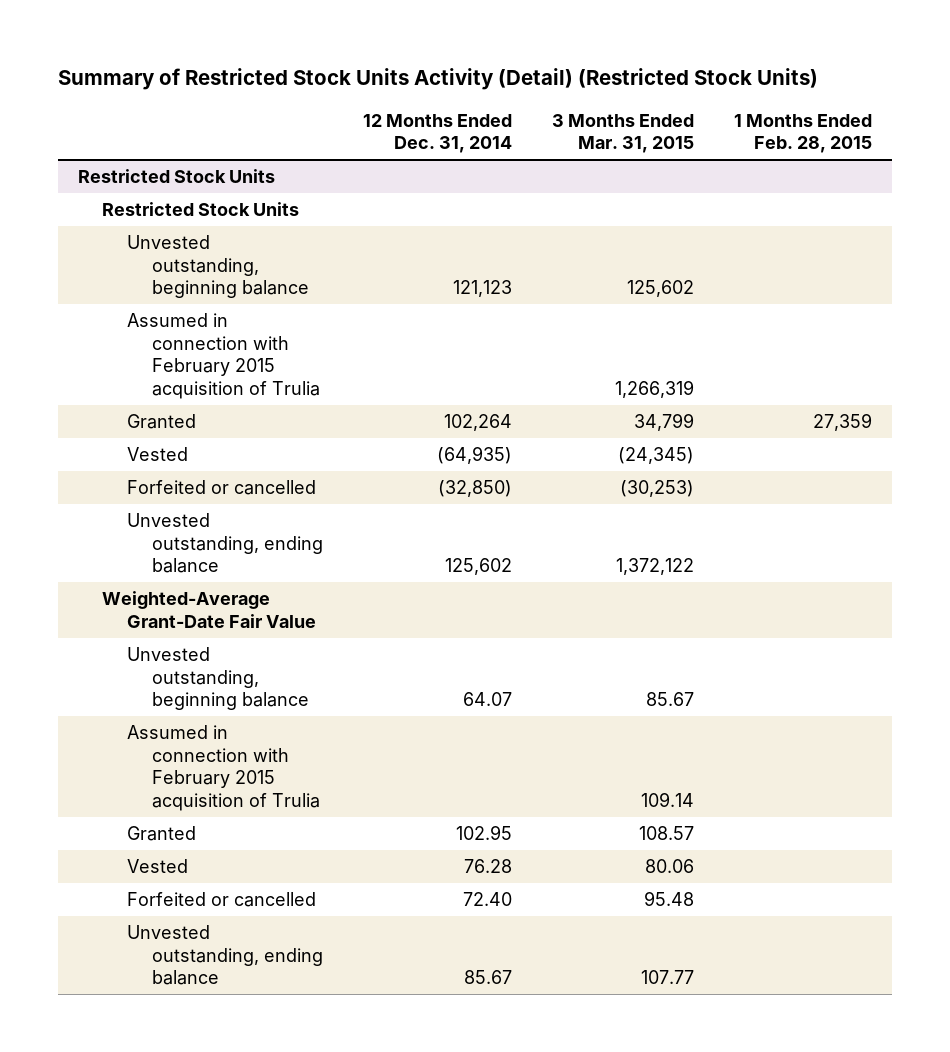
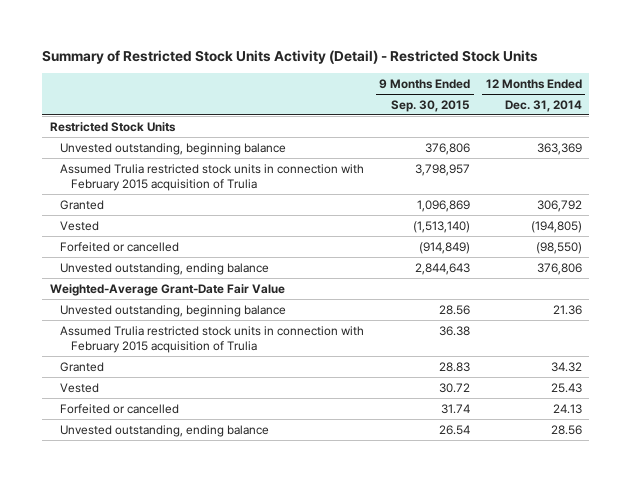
- Summary of Restricted Stock Units Activity (Detail) (Restricted Stock Units)
+ Summary of Restricted Stock Units Activity (Detail) - Restricted Stock Units
- | 12 Months Ended Dec. 31, 2014 | 3 Months Ended Mar. 31, 2015 | 1 Months Ended Feb. 28, 2015
+ | 9 Months Ended Sep. 30, 2015 | 12 Months Ended Dec. 31, 2014
- Restricted Stock Units
- Unvested outstanding, beginning balance | 121,123 | 125,602 |
- Assumed in connection with February 2015 acquisition of Trulia | | 1,266,319 |
- Granted | 102,264 | 34,799 | 27,359
- Vested | (64,935) | (24,345) |
- Forfeited or cancelled | (32,850) | (30,253) |
- Unvested outstanding, ending balance | 125,602 | 1,372,122 |
+ Unvested outstanding, beginning balance | 376,806 | 363,369
+ Assumed Trulia restricted stock units in connection with February 2015 acquisition of Trulia | 3,798,957 |
+ Granted | 1,096,869 | 306,792
+ Vested | (1,513,140) | (194,805)
+ Forfeited or cancelled | (914,849) | (98,550)
+ Unvested outstanding, ending balance | 2,844,643 | 376,806
- Unvested outstanding, beginning balance | 64.07 | 85.67 |
- Assumed in connection with February 2015 acquisition of Trulia | | 109.14 |
- Granted | 102.95 | 108.57 |
- Vested | 76.28 | 80.06 |
- Forfeited or cancelled | 72.40 | 95.48 |
- Unvested outstanding, ending balance | 85.67 | 107.77 |
+ Unvested outstanding, beginning balance | 28.56 | 21.36
+ Assumed Trulia restricted stock units in connection with February 2015 acquisition of Trulia | 36.38 |
+ Granted | 28.83 | 34.32
+ Vested | 30.72 | 25.43
+ Forfeited or cancelled | 31.74 | 24.13
+ Unvested outstanding, ending balance | 26.54 | 28.56

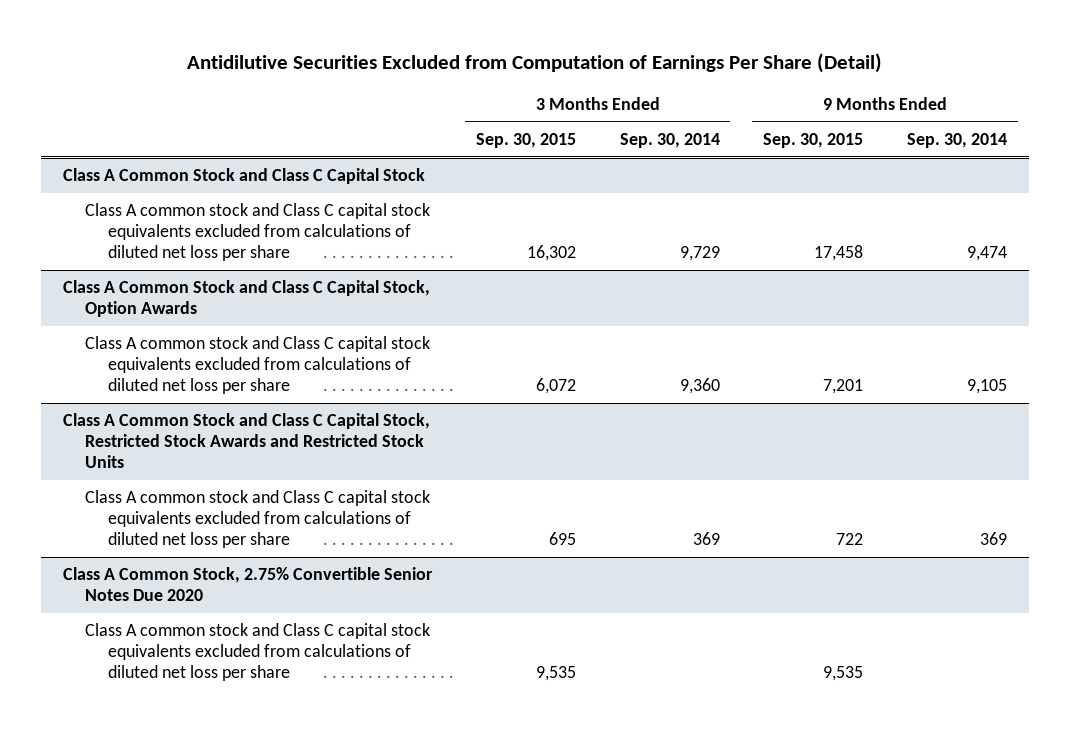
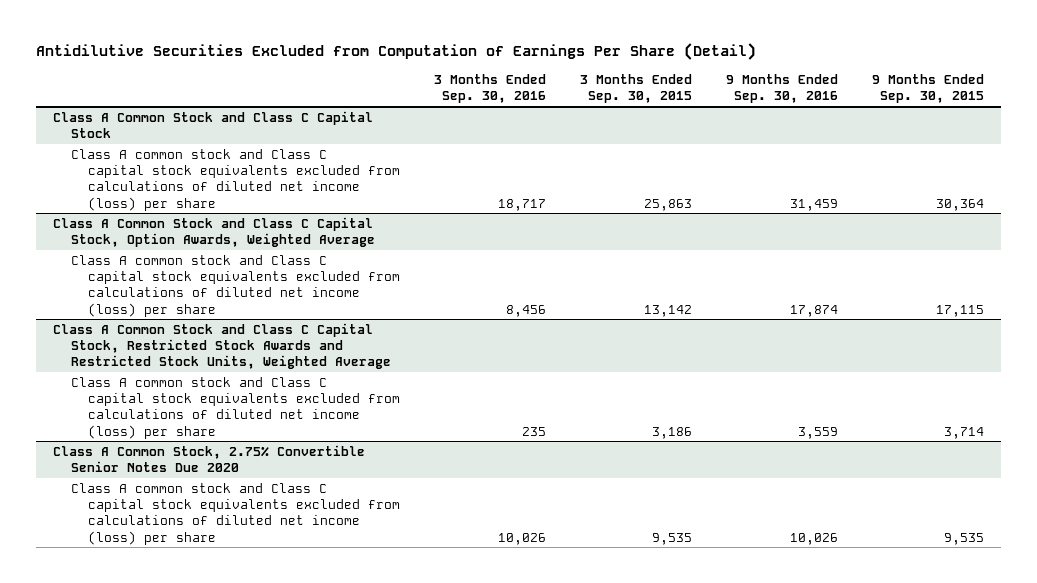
- | 3 Months Ended Sep. 30, 2015 | 3 Months Ended Sep. 30, 2014 | 9 Months Ended Sep. 30, 2015 | 9 Months Ended Sep. 30, 2014
+ | 3 Months Ended Sep. 30, 2016 | 3 Months Ended Sep. 30, 2015 | 9 Months Ended Sep. 30, 2016 | 9 Months Ended Sep. 30, 2015
@ Class A Common Stock and Class C Capital Stock
- Class A common stock and Class C capital stock equivalents excluded from calculations of diluted net loss per share | 16,302 | 9,729 | 17,458 | 9,474
- Class A Common Stock and Class C Capital Stock, Option Awards
- Class A common stock and Class C capital stock equivalents excluded from calculations of diluted net loss per share | 6,072 | 9,360 | 7,201 | 9,105
- Class A Common Stock and Class C Capital Stock, Restricted Stock Awards and Restricted Stock Units
- Class A common stock and Class C capital stock equivalents excluded from calculations of diluted net loss per share | 695 | 369 | 722 | 369
@ Class A Common Stock and Class C Capital Stock
+ Class A common stock and Class C capital stock equivalents excluded from calculations of diluted net income (loss) per share | 18,717 | 25,863 | 31,459 | 30,364
+ Class A Common Stock and Class C Capital Stock, Option Awards, Weighted Average
+ Class A common stock and Class C capital stock equivalents excluded from calculations of diluted net income (loss) per share | 8,456 | 13,142 | 17,874 | 17,115
+ Class A Common Stock and Class C Capital Stock, Restricted Stock Awards and Restricted Stock Units, Weighted Average
+ Class A common stock and Class C capital stock equivalents excluded from calculations of diluted net income (loss) per share | 235 | 3,186 | 3,559 | 3,714
@ Class A Common Stock, 2.75% Convertible Senior Notes Due 2020
- Class A common stock and Class C capital stock equivalents excluded from calculations of diluted net loss per share | 9,535 | | 9,535 |
+ Class A common stock and Class C capital stock equivalents excluded from calculations of diluted net income (loss) per share | 10,026 | 9,535 | 10,026 | 9,535

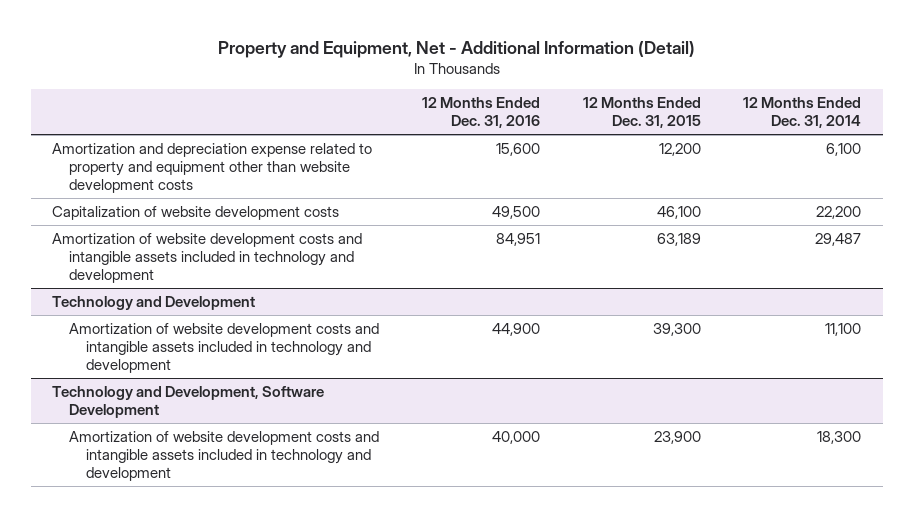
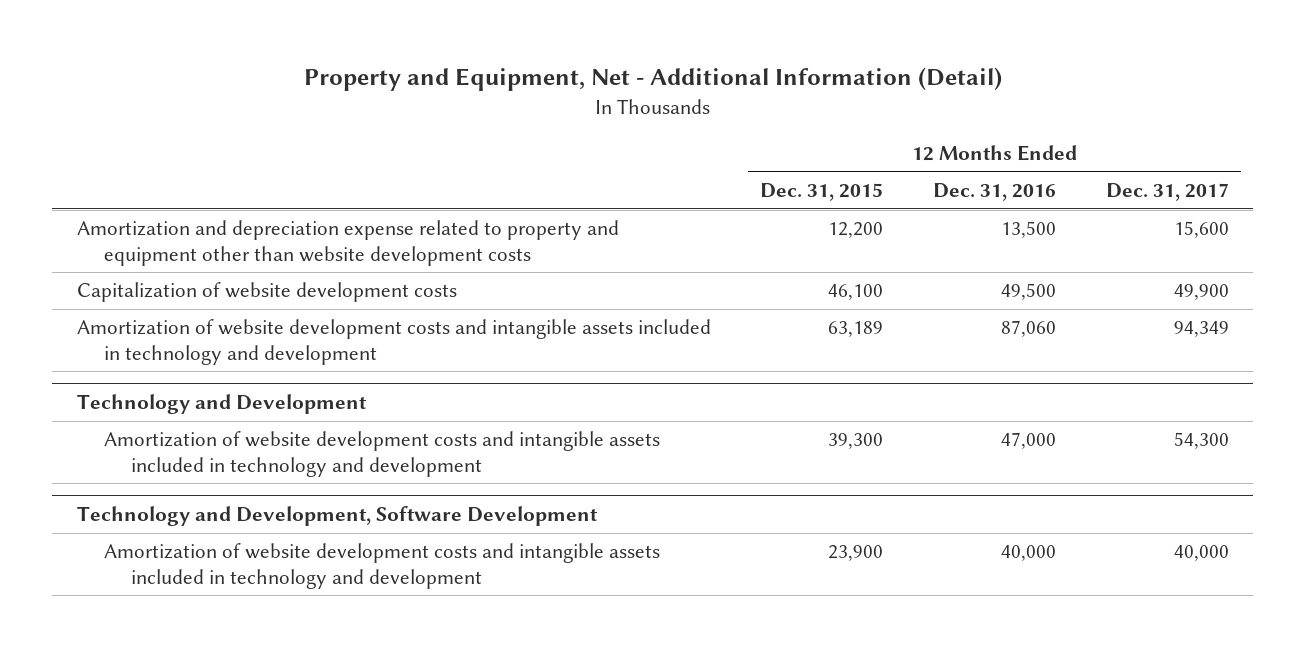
- | 12 Months Ended Dec. 31, 2016 | 12 Months Ended Dec. 31, 2015 | 12 Months Ended Dec. 31, 2014
+ | 12 Months Ended Dec. 31, 2015 | 12 Months Ended Dec. 31, 2016 | 12 Months Ended Dec. 31, 2017
- Amortization and depreciation expense related to property and equipment other than website development costs | 15,600 | 12,200 | 6,100
+ Amortization and depreciation expense related to property and equipment other than website development costs | 12,200 | 13,500 | 15,600
- Amortization of website development costs and intangible assets included in technology and development | 84,951 | 63,189 | 29,487
+ Amortization of website development costs and intangible assets included in technology and development | 63,189 | 87,060 | 94,349
@ Technology and Development
- Amortization of website development costs and intangible assets included in technology and development | 44,900 | 39,300 | 11,100
+ Amortization of website development costs and intangible assets included in technology and development | 39,300 | 47,000 | 54,300

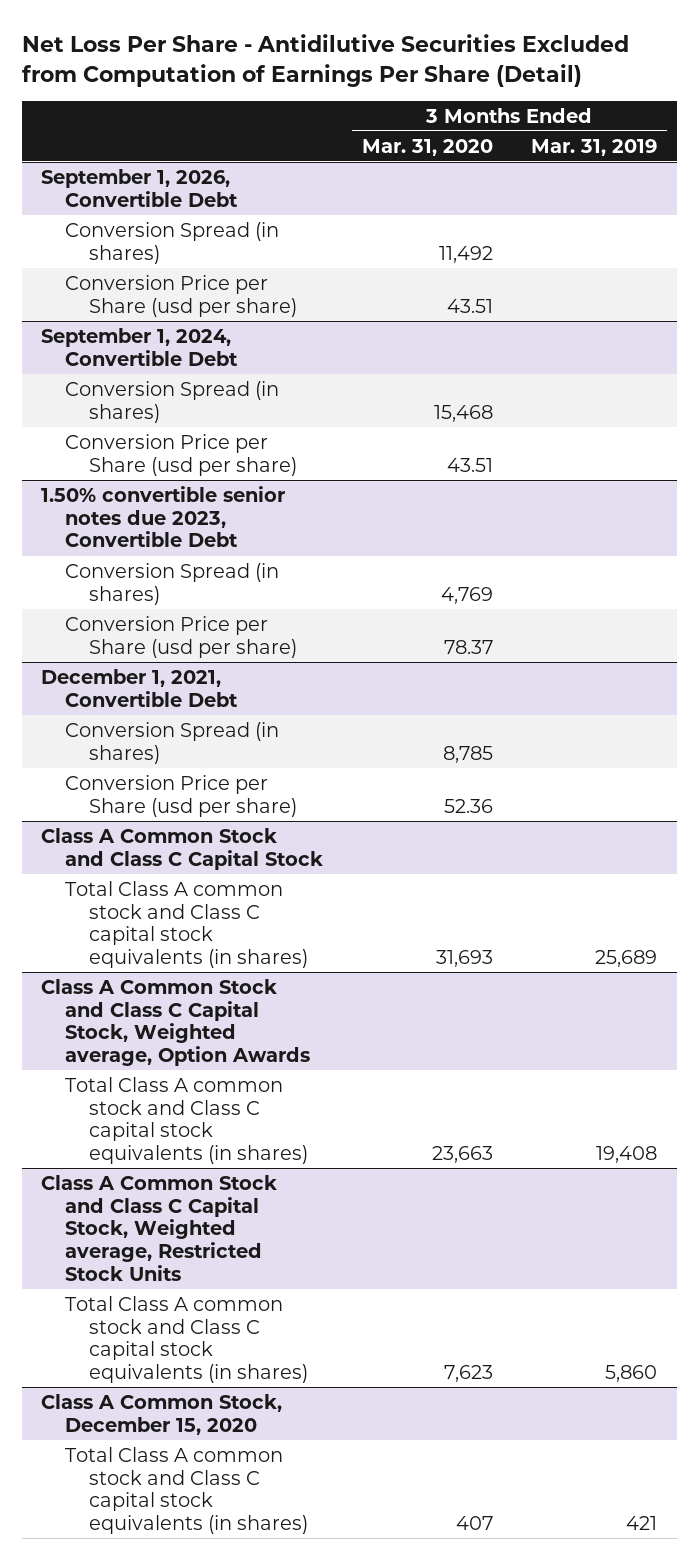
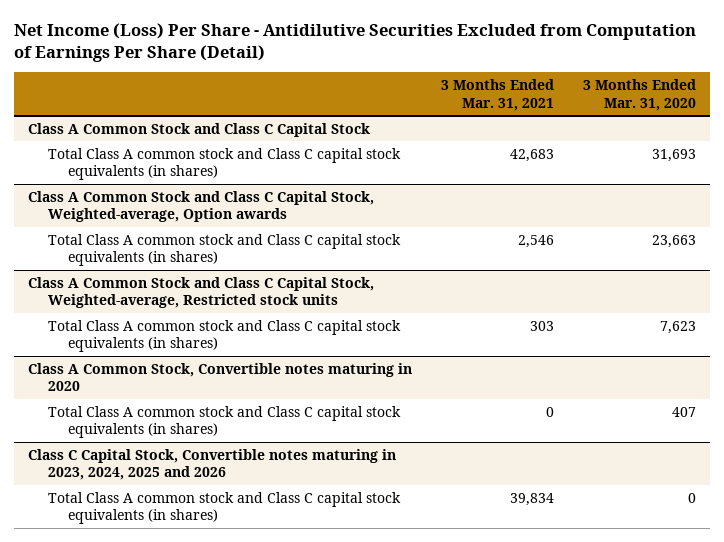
- Net Loss Per Share - Antidilutive Securities Excluded from Computation of Earnings Per Share (Detail)
+ Net Income (Loss) Per Share - Antidilutive Securities Excluded from Computation of Earnings Per Share (Detail)
- | 3 Months Ended Mar. 31, 2020 | 3 Months Ended Mar. 31, 2019
+ | 3 Months Ended Mar. 31, 2021 | 3 Months Ended Mar. 31, 2020
- September 1, 2026, Convertible Debt
- Conversion Spread (in shares) | 11,492 |
- Conversion Price per Share (usd per share) | 43.51 |
- September 1, 2024, Convertible Debt
- Conversion Spread (in shares) | 15,468 |
- Conversion Price per Share (usd per share) | 43.51 |
- 1.50% convertible senior notes due 2023, Convertible Debt
- Conversion Spread (in shares) | 4,769 |
- Conversion Price per Share (usd per share) | 78.37 |
- December 1, 2021, Convertible Debt
- Conversion Spread (in shares) | 8,785 |
- Conversion Price per Share (usd per share) | 52.36 |
- Class A Common Stock and Class C Capital Stock, Weighted average, Option Awards
+ Class A Common Stock and Class C Capital Stock, Weighted-average, Option awards
- Class A Common Stock and Class C Capital Stock, Weighted average, Restricted Stock Units
+ Class A Common Stock and Class C Capital Stock, Weighted-average, Restricted stock units
- Class A Common Stock, December 15, 2020
+ Class A Common Stock, Convertible notes maturing in 2020
+ Class C Capital Stock, Convertible notes maturing in 2023, 2024, 2025 and 2026
+ Total Class A common stock and Class C capital stock equivalents (in shares) | 39,834 | 0

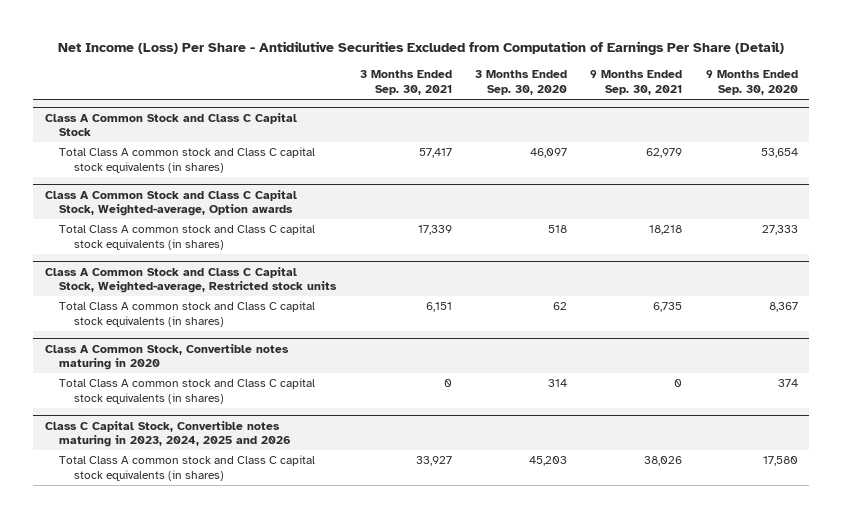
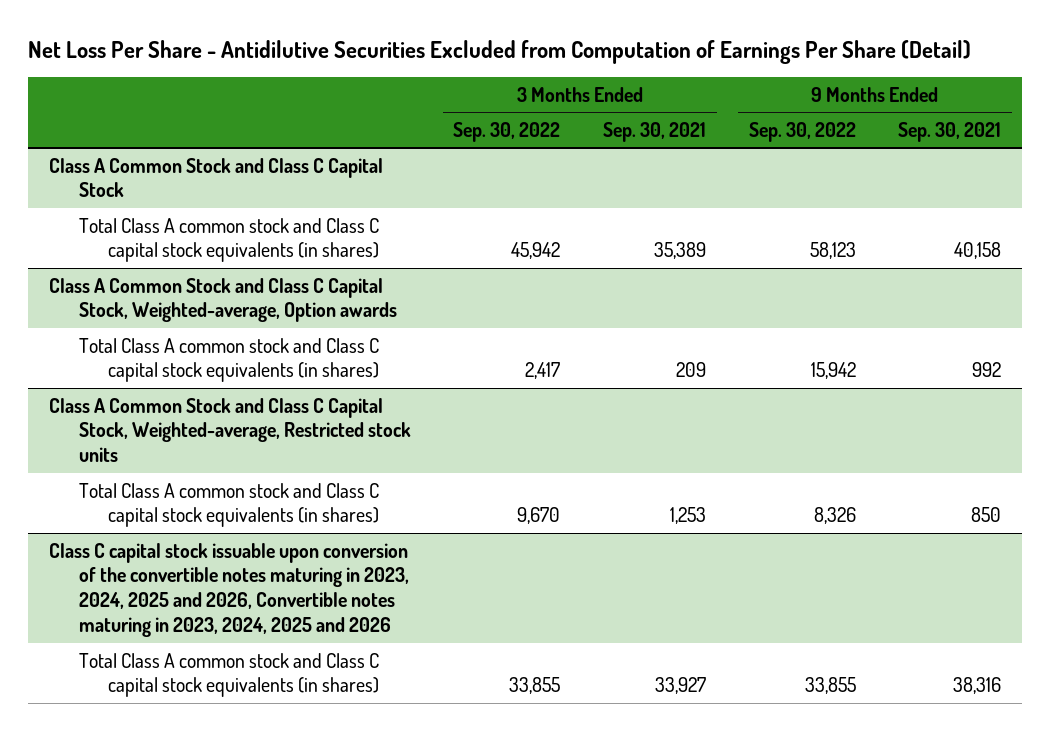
- Net Income (Loss) Per Share - Antidilutive Securities Excluded from Computation of Earnings Per Share (Detail)
+ Net Loss Per Share - Antidilutive Securities Excluded from Computation of Earnings Per Share (Detail)
- | 3 Months Ended Sep. 30, 2021 | 3 Months Ended Sep. 30, 2020 | 9 Months Ended Sep. 30, 2021 | 9 Months Ended Sep. 30, 2020
+ | 3 Months Ended Sep. 30, 2022 | 3 Months Ended Sep. 30, 2021 | 9 Months Ended Sep. 30, 2022 | 9 Months Ended Sep. 30, 2021
@ Class A Common Stock and Class C Capital Stock
- Total Class A common stock and Class C capital stock equivalents (in shares) | 57,417 | 46,097 | 62,979 | 53,654
+ Total Class A common stock and Class C capital stock equivalents (in shares) | 45,942 | 35,389 | 58,123 | 40,158
@ Class A Common Stock and Class C Capital Stock, Weighted-average, Option awards
- Total Class A common stock and Class C capital stock equivalents (in shares) | 17,339 | 518 | 18,218 | 27,333
+ Total Class A common stock and Class C capital stock equivalents (in shares) | 2,417 | 209 | 15,942 | 992
@ Class A Common Stock and Class C Capital Stock, Weighted-average, Restricted stock units
- Total Class A common stock and Class C capital stock equivalents (in shares) | 6,151 | 62 | 6,735 | 8,367
- Class A Common Stock, Convertible notes maturing in 2020
- Total Class A common stock and Class C capital stock equivalents (in shares) | 0 | 314 | 0 | 374
- Class C Capital Stock, Convertible notes maturing in 2023, 2024, 2025 and 2026
- Total Class A common stock and Class C capital stock equivalents (in shares) | 33,927 | 45,203 | 38,026 | 17,580
@ Class A Common Stock and Class C Capital Stock, Weighted-average, Restricted stock units
+ Total Class A common stock and Class C capital stock equivalents (in shares) | 9,670 | 1,253 | 8,326 | 850
+ Class C capital stock issuable upon conversion of the convertible notes maturing in 2023, 2024, 2025 and 2026, Convertible notes maturing in 2023, 2024, 2025 and 2026
+ Total Class A common stock and Class C capital stock equivalents (in shares) | 33,855 | 33,927 | 33,855 | 38,316

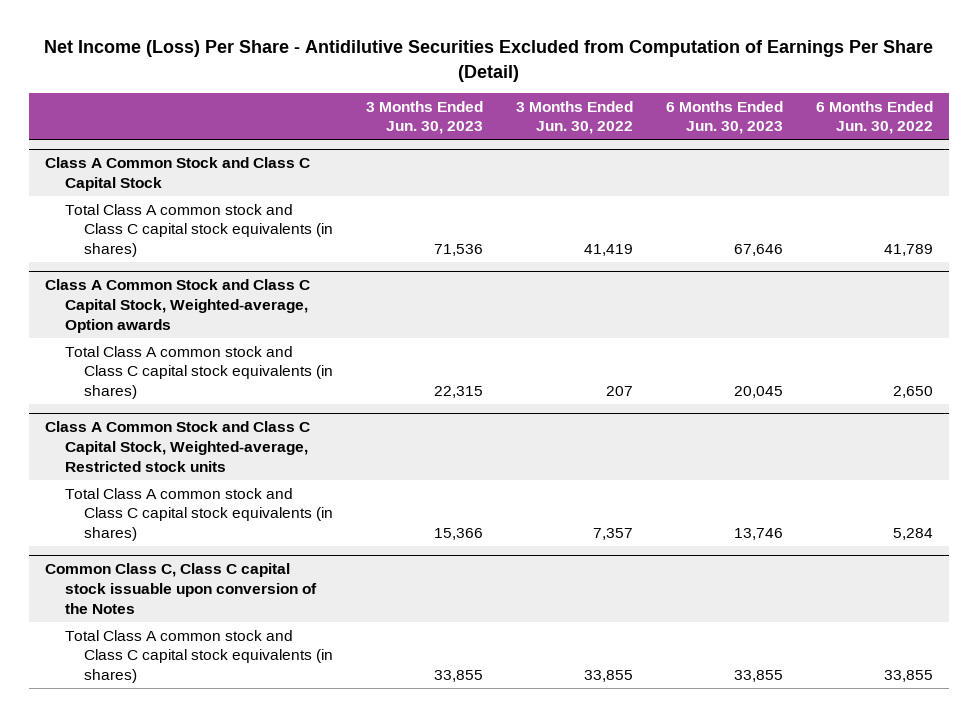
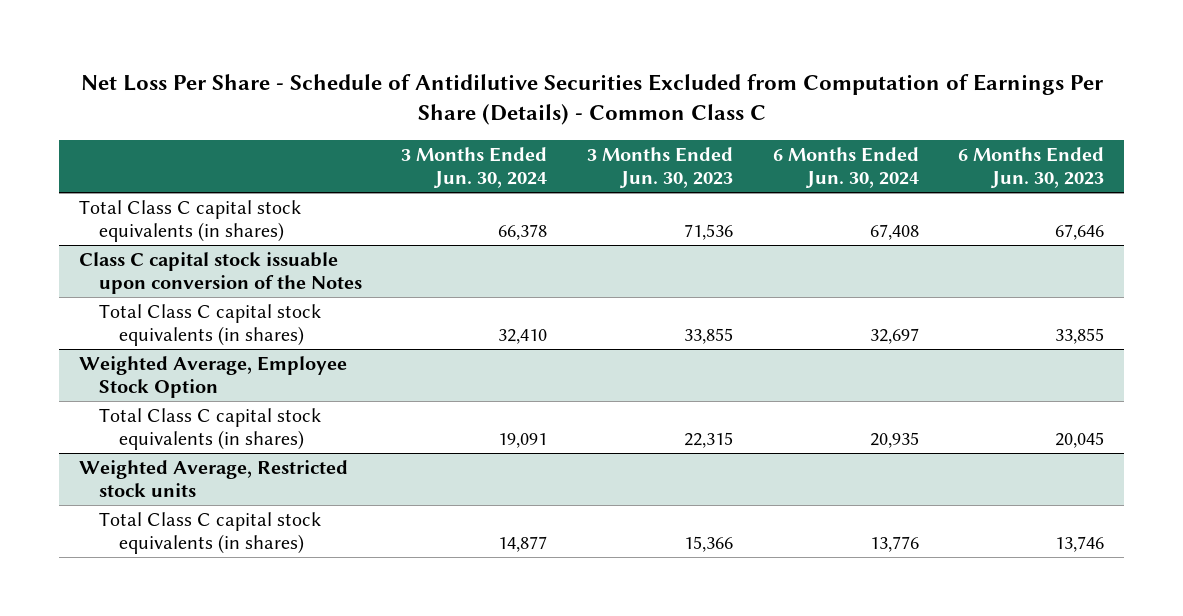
- Net Income (Loss) Per Share - Antidilutive Securities Excluded from Computation of Earnings Per Share (Detail)
+ Net Loss Per Share - Schedule of Antidilutive Securities Excluded from Computation of Earnings Per Share (Details) - Common Class C
- | 3 Months Ended Jun. 30, 2023 | 3 Months Ended Jun. 30, 2022 | 6 Months Ended Jun. 30, 2023 | 6 Months Ended Jun. 30, 2022
+ | 3 Months Ended Jun. 30, 2024 | 3 Months Ended Jun. 30, 2023 | 6 Months Ended Jun. 30, 2024 | 6 Months Ended Jun. 30, 2023
- Class A Common Stock and Class C Capital Stock
- Total Class A common stock and Class C capital stock equivalents (in shares) | 71,536 | 41,419 | 67,646 | 41,789
- Class A Common Stock and Class C Capital Stock, Weighted-average, Option awards
- Total Class A common stock and Class C capital stock equivalents (in shares) | 22,315 | 207 | 20,045 | 2,650
- Class A Common Stock and Class C Capital Stock, Weighted-average, Restricted stock units
- Total Class A common stock and Class C capital stock equivalents (in shares) | 15,366 | 7,357 | 13,746 | 5,284
- Common Class C, Class C capital stock issuable upon conversion of the Notes
- Total Class A common stock and Class C capital stock equivalents (in shares) | 33,855 | 33,855 | 33,855 | 33,855
+ Total Class C capital stock equivalents (in shares) | 66,378 | 71,536 | 67,408 | 67,646
+ Class C capital stock issuable upon conversion of the Notes
+ Total Class C capital stock equivalents (in shares) | 32,410 | 33,855 | 32,697 | 33,855
+ Weighted Average, Employee Stock Option
+ Total Class C capital stock equivalents (in shares) | 19,091 | 22,315 | 20,935 | 20,045
+ Weighted Average, Restricted stock units
+ Total Class C capital stock equivalents (in shares) | 14,877 | 15,366 | 13,776 | 13,746

